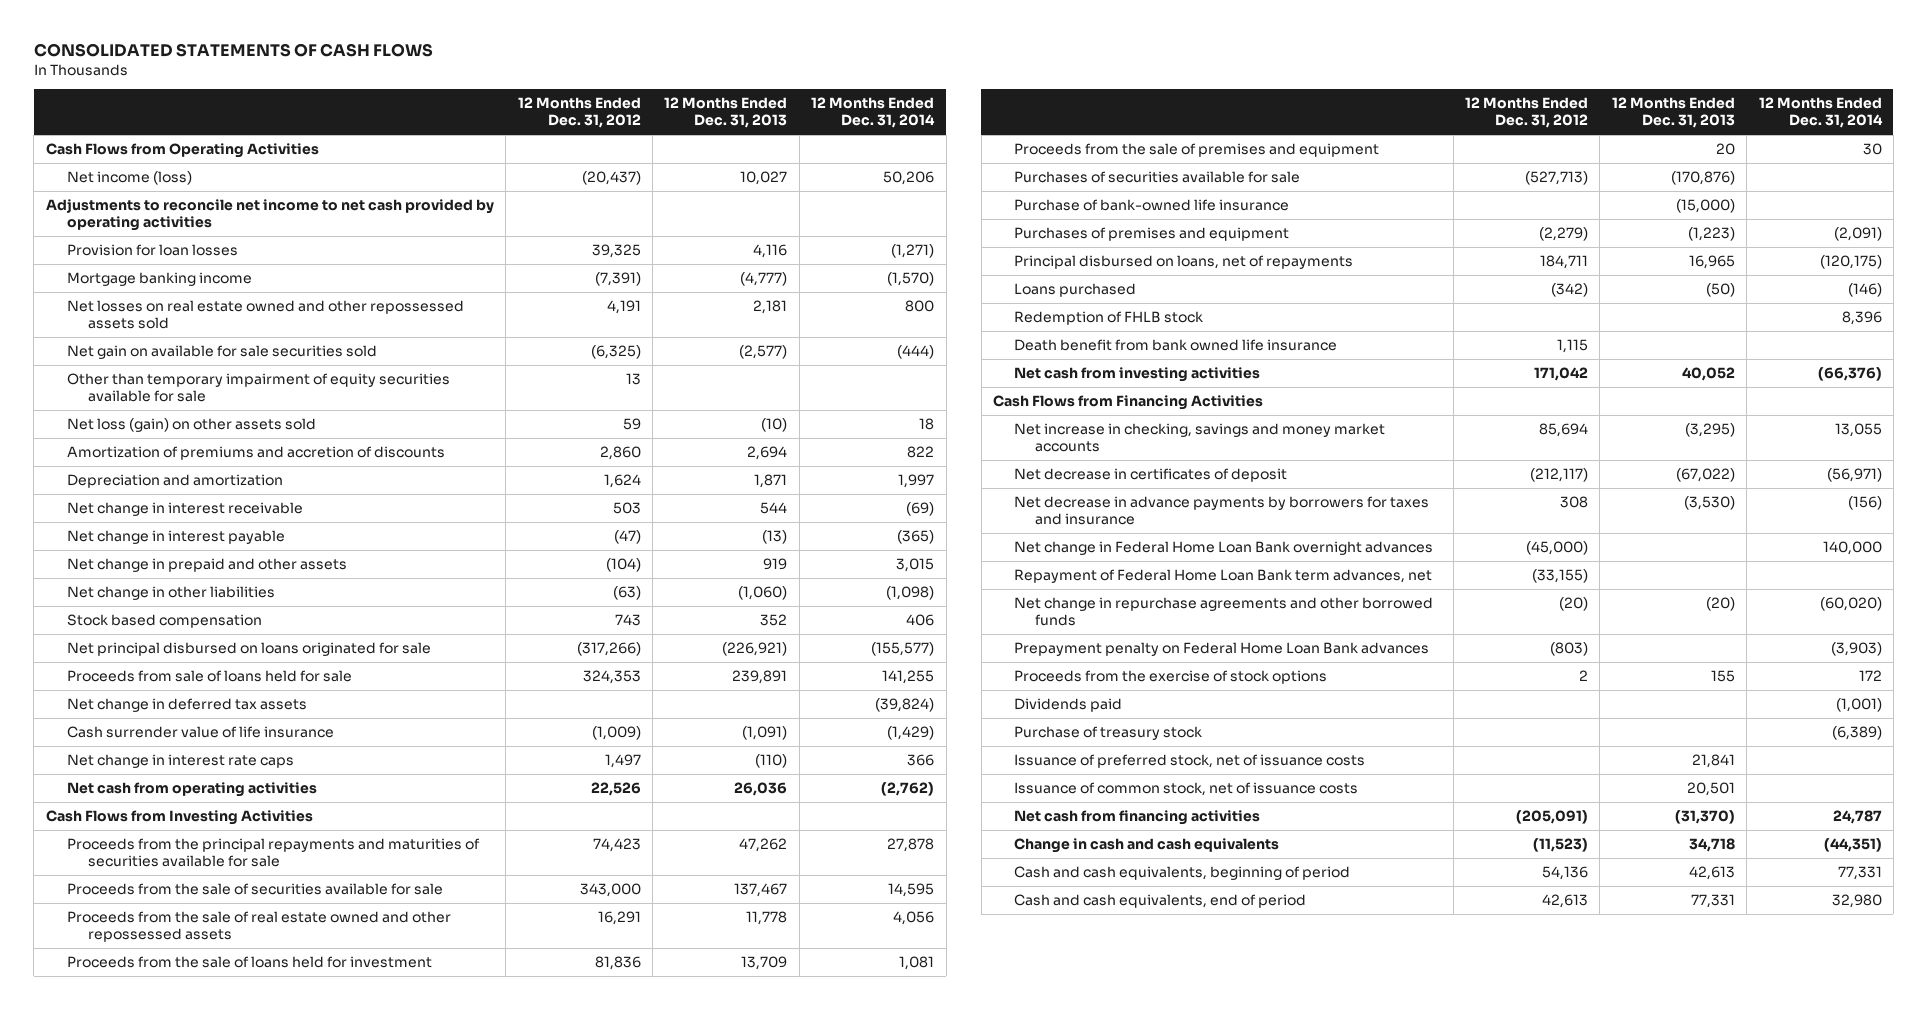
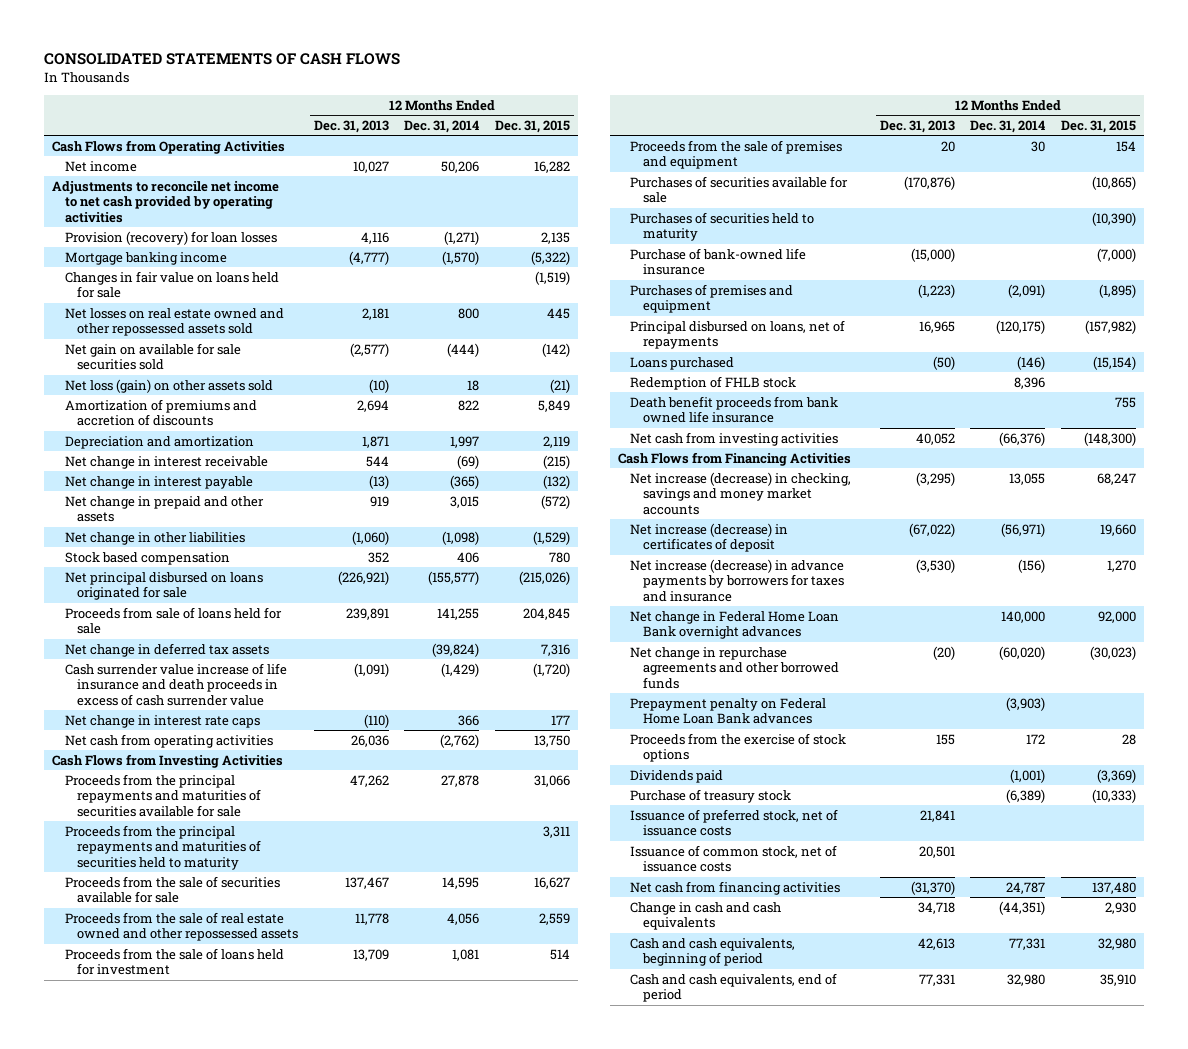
- | 12 Months Ended Dec. 31, 2012 | 12 Months Ended Dec. 31, 2013 | 12 Months Ended Dec. 31, 2014
+ | 12 Months Ended Dec. 31, 2013 | 12 Months Ended Dec. 31, 2014 | 12 Months Ended Dec. 31, 2015
- Net income (loss) | (20,437) | 10,027 | 50,206
+ Net income | 10,027 | 50,206 | 16,282
- Provision for loan losses | 39,325 | 4,116 | (1,271)
+ Provision (recovery) for loan losses | 4,116 | (1,271) | 2,135
+ Changes in fair value on loans held for sale | | | (1,519)
- Other than temporary impairment of equity securities available for sale | 13 | |
- Cash surrender value of life insurance | (1,009) | (1,091) | (1,429)
+ Cash surrender value increase of life insurance and death proceeds in excess of cash surrender value | (1,091) | (1,429) | (1,720)
+ Proceeds from the principal repayments and maturities of securities held to maturity | | | 3,311
+ Purchases of securities held to maturity | | | (10,390)
- Death benefit from bank owned life insurance | 1,115 | |
+ Death benefit proceeds from bank owned life insurance | | | 755
- Net increase in checking, savings and money market accounts | 85,694 | (3,295) | 13,055
- Net decrease in certificates of deposit | (212,117) | (67,022) | (56,971)
- Net decrease in advance payments by borrowers for taxes and insurance | 308 | (3,530) | (156)
+ Net increase (decrease) in checking, savings and money market accounts | (3,295) | 13,055 | 68,247
+ Net increase (decrease) in certificates of deposit | (67,022) | (56,971) | 19,660
+ Net increase (decrease) in advance payments by borrowers for taxes and insurance | (3,530) | (156) | 1,270
- Repayment of Federal Home Loan Bank term advances, net | (33,155) | |

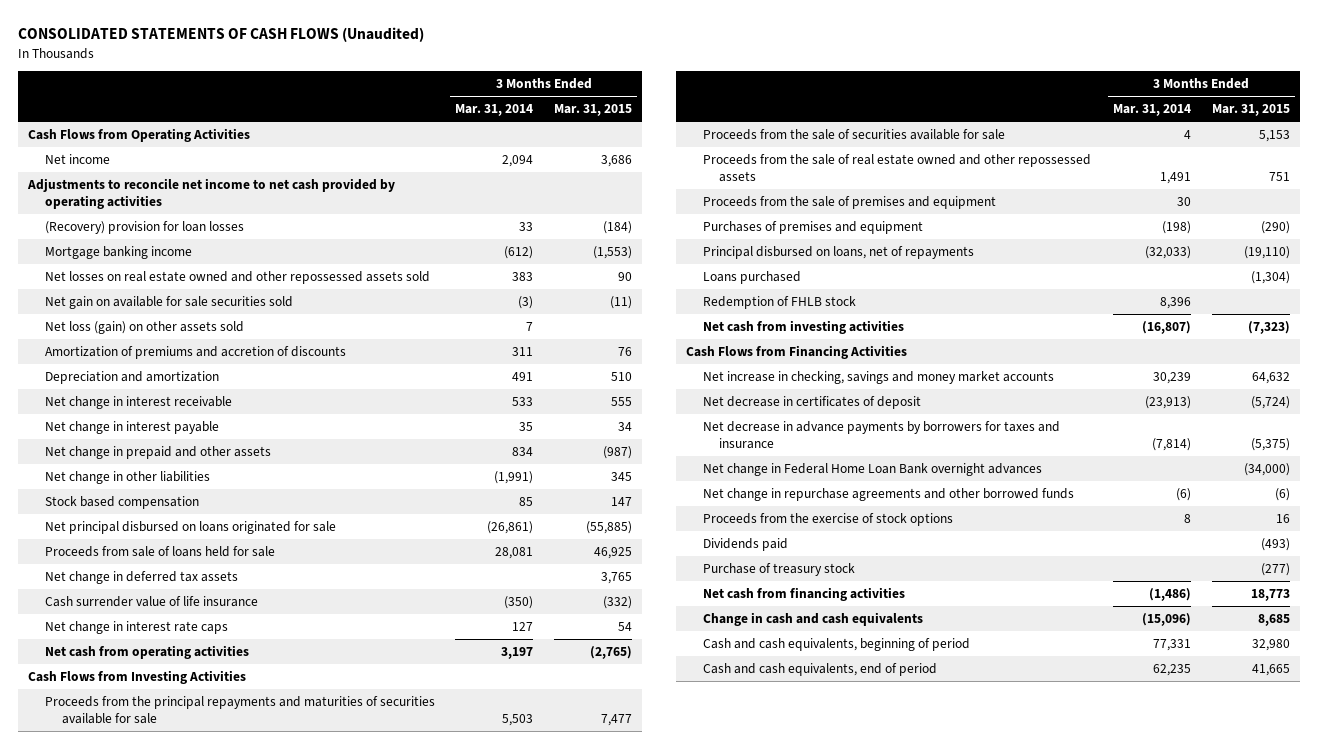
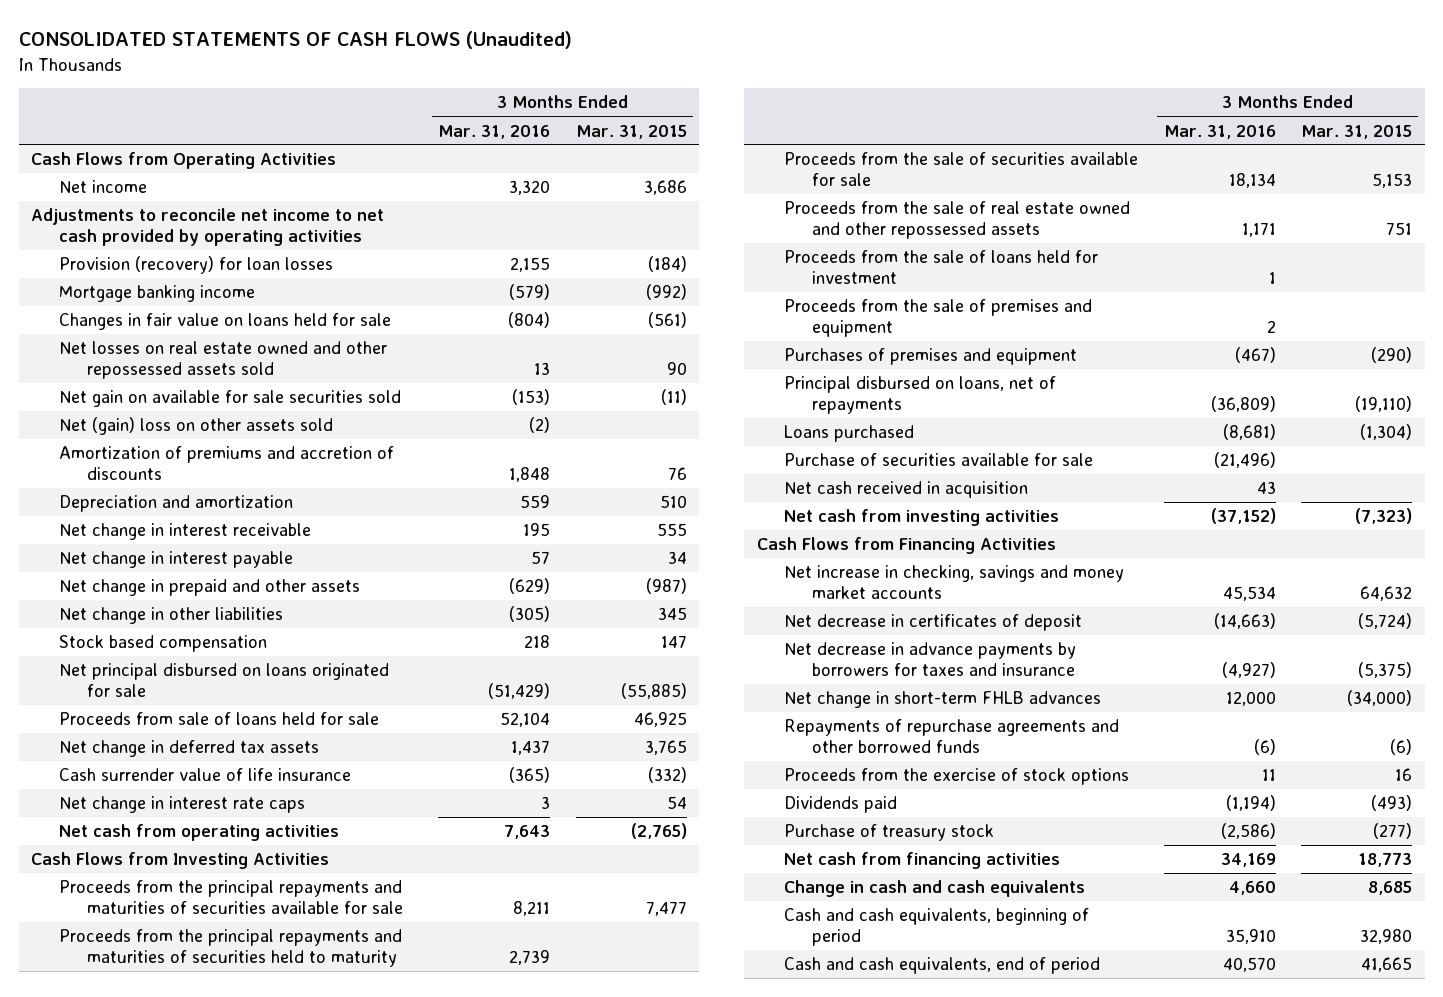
- | 3 Months Ended Mar. 31, 2014 | 3 Months Ended Mar. 31, 2015
+ | 3 Months Ended Mar. 31, 2016 | 3 Months Ended Mar. 31, 2015
- (Recovery) provision for loan losses | 33 | (184)
- Mortgage banking income | (612) | (1,553)
+ Provision (recovery) for loan losses | 2,155 | (184)
+ Mortgage banking income | (579) | (992)
+ Changes in fair value on loans held for sale | (804) | (561)
- Net loss (gain) on other assets sold | 7 |
+ Net (gain) loss on other assets sold | (2) |
+ Proceeds from the principal repayments and maturities of securities held to maturity | 2,739 |
+ Proceeds from the sale of loans held for investment | 1 |
- Redemption of FHLB stock | 8,396 |
+ Purchase of securities available for sale | (21,496) |
+ Net cash received in acquisition | 43 |
- Net change in Federal Home Loan Bank overnight advances | | (34,000)
- Net change in repurchase agreements and other borrowed funds | (6) | (6)
+ Net change in short-term FHLB advances | 12,000 | (34,000)
+ Repayments of repurchase agreements and other borrowed funds | (6) | (6)

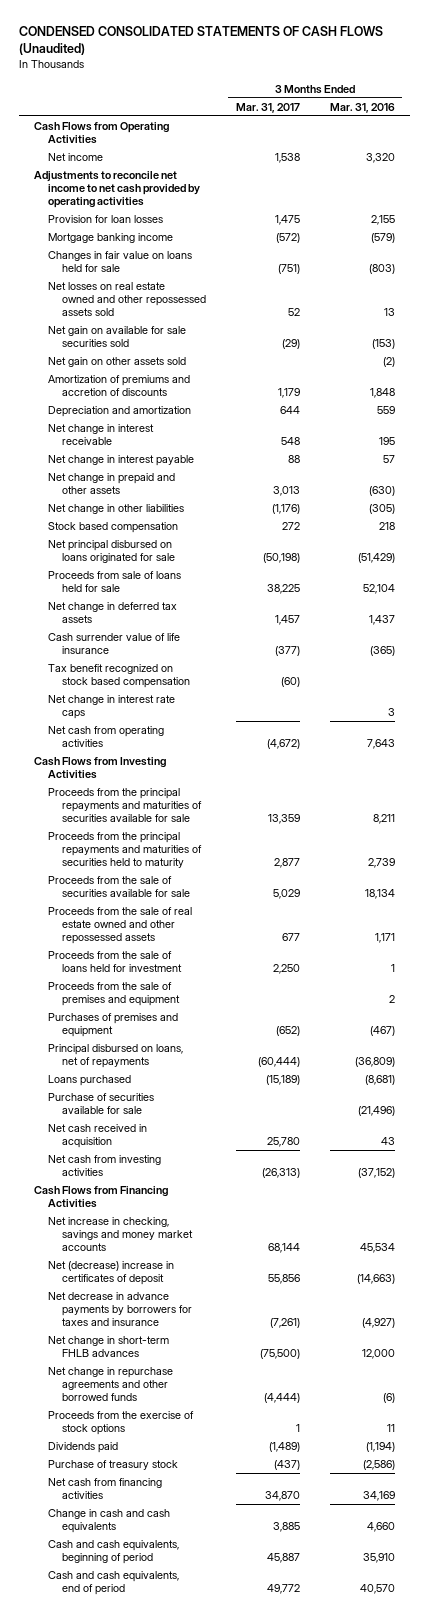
- CONSOLIDATED STATEMENTS OF CASH FLOWS (Unaudited)
+ CONDENSED CONSOLIDATED STATEMENTS OF CASH FLOWS (Unaudited)
- | 3 Months Ended Mar. 31, 2016 | 3 Months Ended Mar. 31, 2015
+ | 3 Months Ended Mar. 31, 2017 | 3 Months Ended Mar. 31, 2016
- Provision (recovery) for loan losses | 2,155 | (184)
+ Provision for loan losses | 1,475 | 2,155
- Changes in fair value on loans held for sale | (804) | (561)
+ Changes in fair value on loans held for sale | (751) | (803)
- Net (gain) loss on other assets sold | (2) |
+ Net gain on other assets sold | | (2)
- Net change in prepaid and other assets | (629) | (987)
+ Net change in prepaid and other assets | 3,013 | (630)
+ Tax benefit recognized on stock based compensation | (60) |
- Net decrease in certificates of deposit | (14,663) | (5,724)
+ Net (decrease) increase in certificates of deposit | 55,856 | (14,663)
- Repayments of repurchase agreements and other borrowed funds | (6) | (6)
+ Net change in repurchase agreements and other borrowed funds | (4,444) | (6)

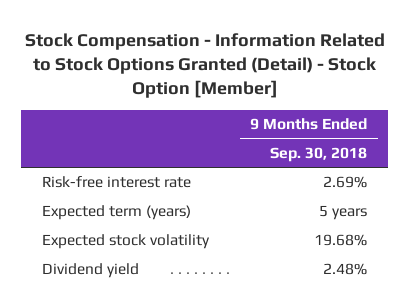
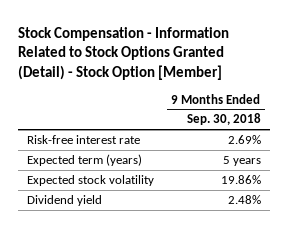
- Expected stock volatility | 19.68%
+ Expected stock volatility | 19.86%

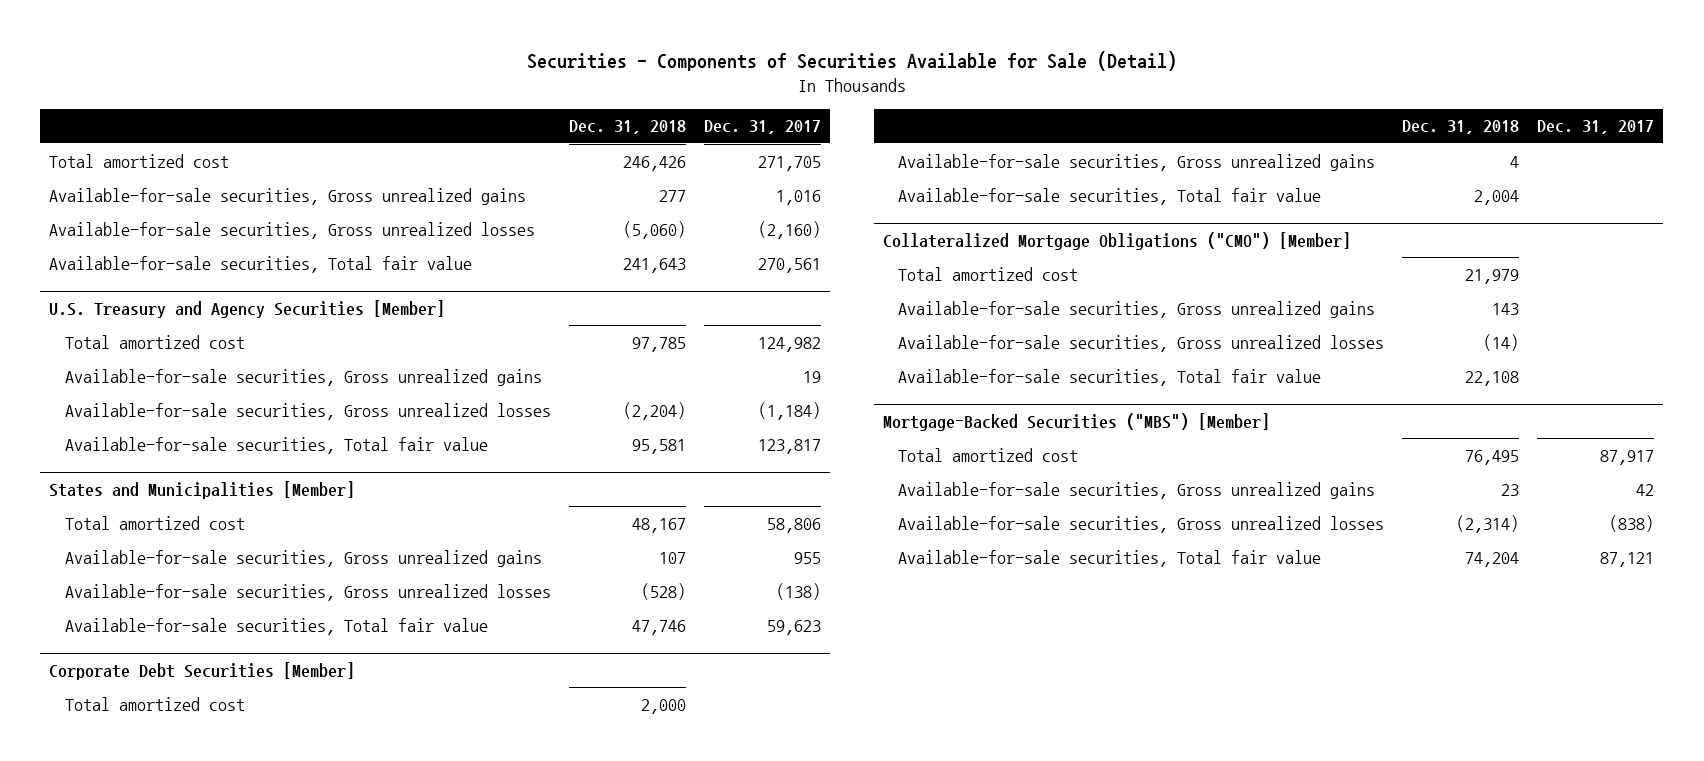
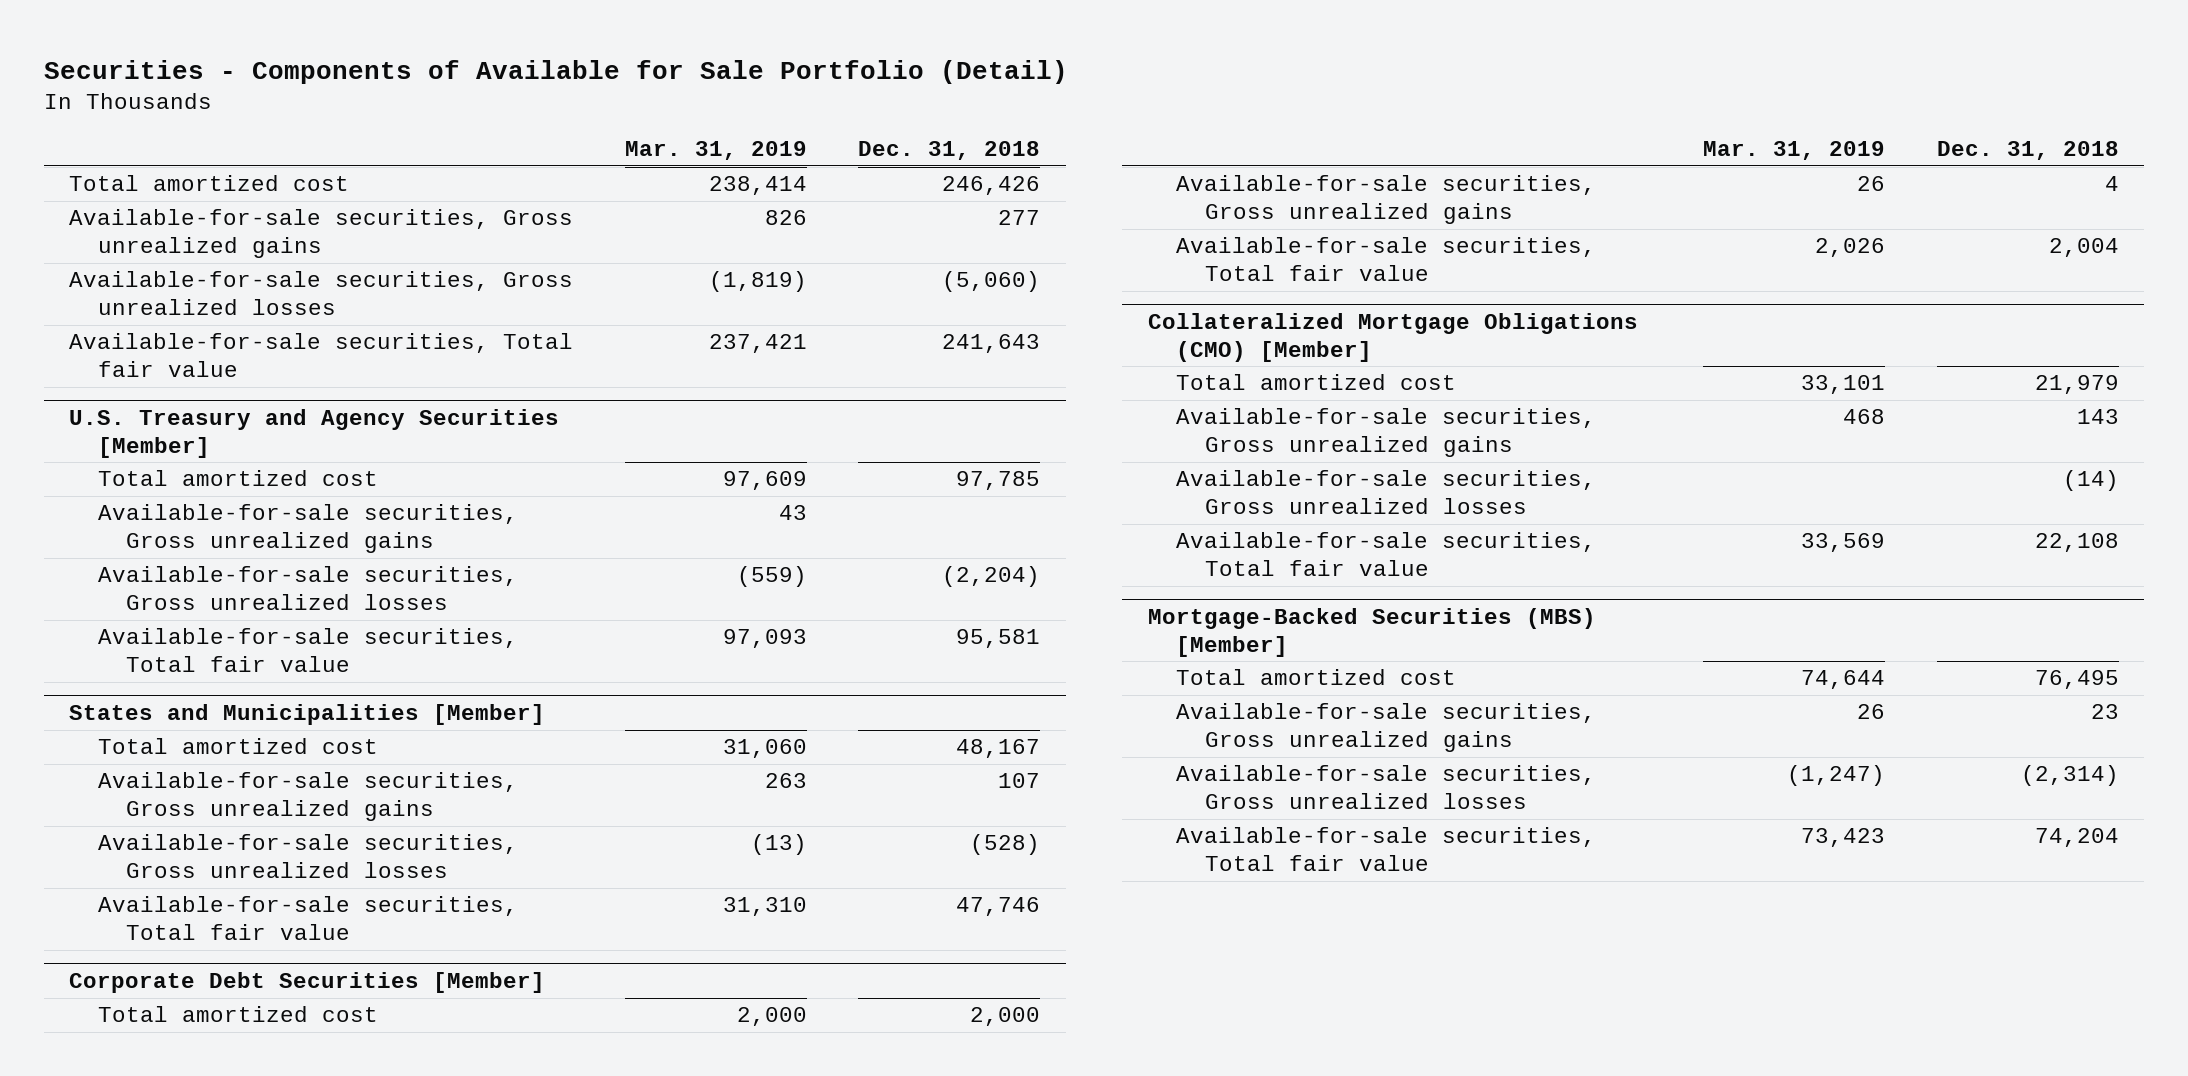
- Securities - Components of Securities Available for Sale (Detail)
+ Securities - Components of Available for Sale Portfolio (Detail)
- | Dec. 31, 2018 | Dec. 31, 2017
+ | Mar. 31, 2019 | Dec. 31, 2018
- Collateralized Mortgage Obligations ("CMO") [Member]
+ Collateralized Mortgage Obligations (CMO) [Member]
- Mortgage-Backed Securities ("MBS") [Member]
+ Mortgage-Backed Securities (MBS) [Member]

